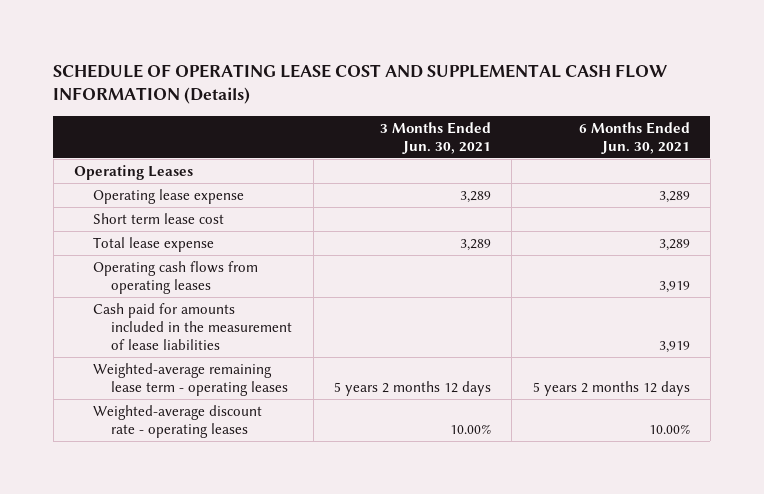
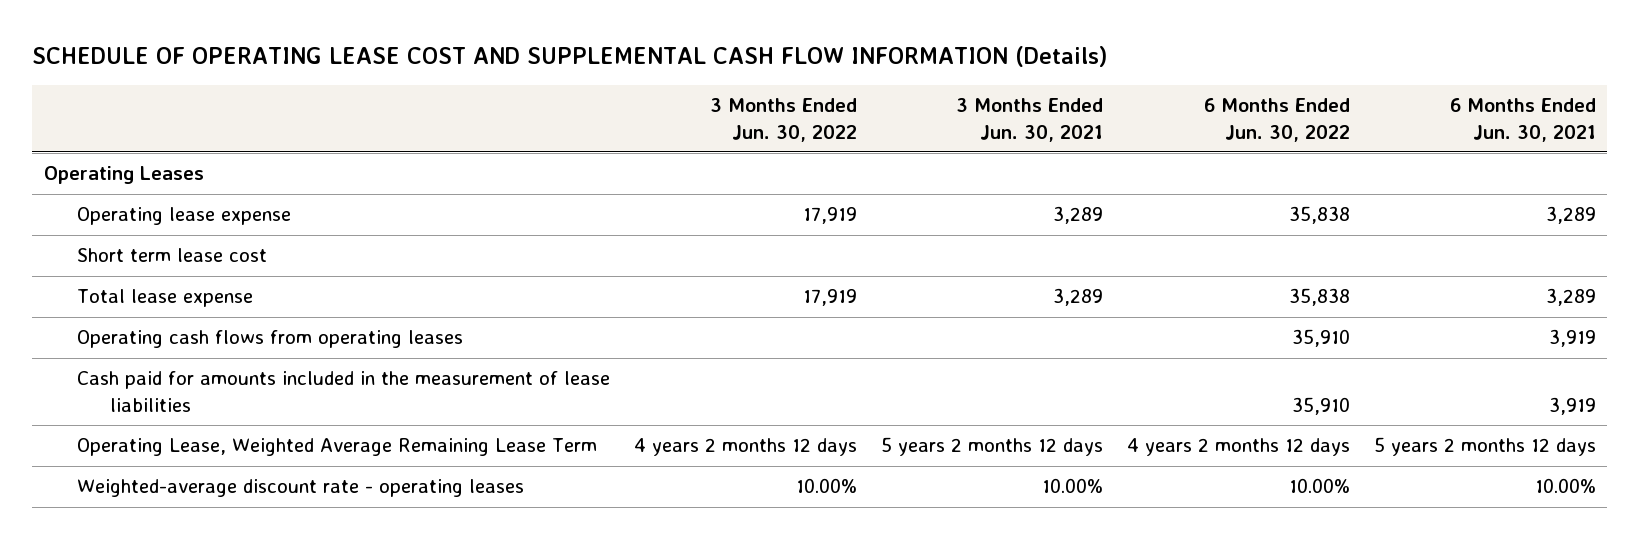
- | 3 Months Ended Jun. 30, 2021 | 6 Months Ended Jun. 30, 2021
+ | 3 Months Ended Jun. 30, 2022 | 3 Months Ended Jun. 30, 2021 | 6 Months Ended Jun. 30, 2022 | 6 Months Ended Jun. 30, 2021
- Weighted-average remaining lease term - operating leases | 5 years 2 months 12 days | 5 years 2 months 12 days
+ Operating Lease, Weighted Average Remaining Lease Term | 4 years 2 months 12 days | 5 years 2 months 12 days | 4 years 2 months 12 days | 5 years 2 months 12 days

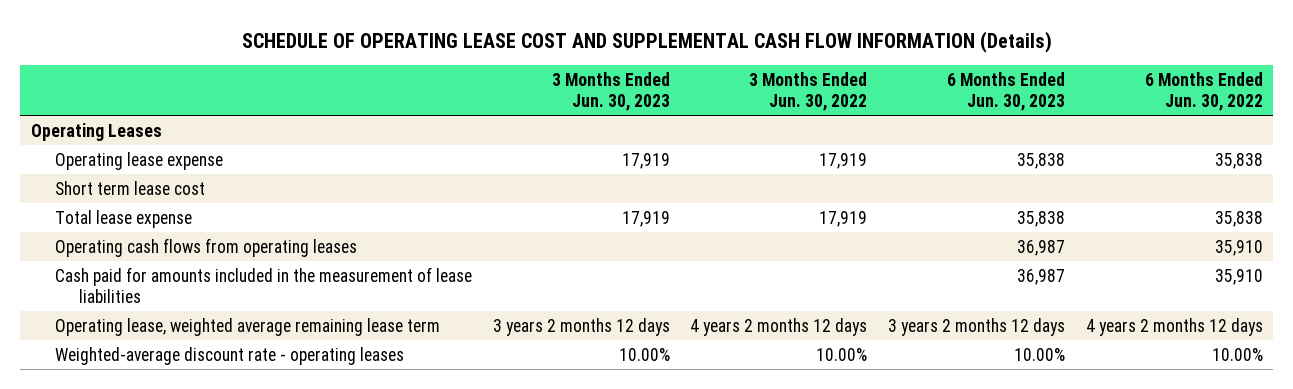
- | 3 Months Ended Jun. 30, 2022 | 3 Months Ended Jun. 30, 2021 | 6 Months Ended Jun. 30, 2022 | 6 Months Ended Jun. 30, 2021
+ | 3 Months Ended Jun. 30, 2023 | 3 Months Ended Jun. 30, 2022 | 6 Months Ended Jun. 30, 2023 | 6 Months Ended Jun. 30, 2022
- Operating Lease, Weighted Average Remaining Lease Term | 4 years 2 months 12 days | 5 years 2 months 12 days | 4 years 2 months 12 days | 5 years 2 months 12 days
+ Operating lease, weighted average remaining lease term | 3 years 2 months 12 days | 4 years 2 months 12 days | 3 years 2 months 12 days | 4 years 2 months 12 days

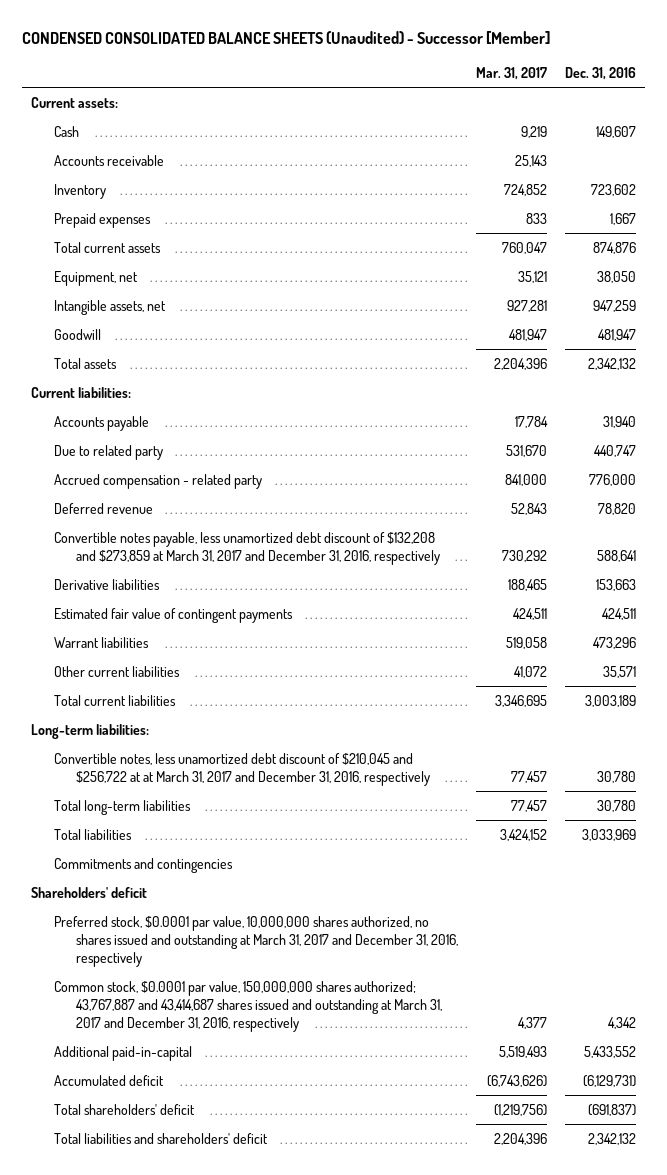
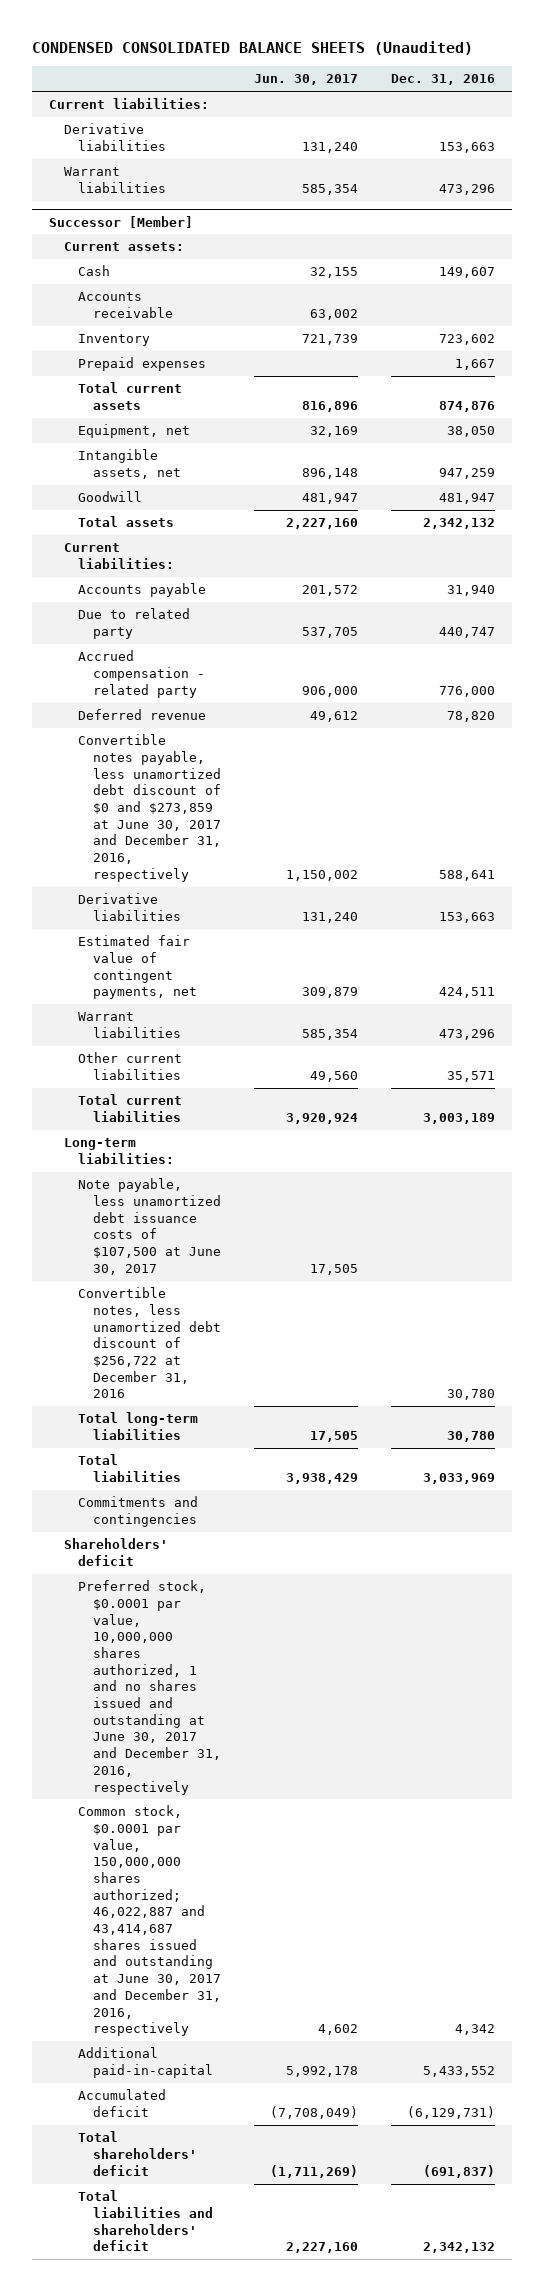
- CONDENSED CONSOLIDATED BALANCE SHEETS (Unaudited) - Successor [Member]
+ CONDENSED CONSOLIDATED BALANCE SHEETS (Unaudited)
- | Mar. 31, 2017 | Dec. 31, 2016
+ | Jun. 30, 2017 | Dec. 31, 2016
+ Current liabilities:
+ Derivative liabilities | 131,240 | 153,663
+ Warrant liabilities | 585,354 | 473,296
+ Successor [Member]
- Convertible notes payable, less unamortized debt discount of $132,208 and $273,859 at March 31, 2017 and December 31, 2016, respectively | 730,292 | 588,641
+ Convertible notes payable, less unamortized debt discount of $0 and $273,859 at June 30, 2017 and December 31, 2016, respectively | 1,150,002 | 588,641
- Estimated fair value of contingent payments | 424,511 | 424,511
+ Estimated fair value of contingent payments, net | 309,879 | 424,511
- Convertible notes, less unamortized debt discount of $210,045 and $256,722 at at March 31, 2017 and December 31, 2016, respectively | 77,457 | 30,780
+ Note payable, less unamortized debt issuance costs of $107,500 at June 30, 2017 | 17,505 |
+ Convertible notes, less unamortized debt discount of $256,722 at December 31, 2016 | | 30,780
- Preferred stock, $0.0001 par value, 10,000,000 shares authorized, no shares issued and outstanding at March 31, 2017 and December 31, 2016, respectively
- Common stock, $0.0001 par value, 150,000,000 shares authorized; 43,767,887 and 43,414,687 shares issued and outstanding at March 31, 2017 and December 31, 2016, respectively | 4,377 | 4,342
+ Preferred stock, $0.0001 par value, 10,000,000 shares authorized, 1 and no shares issued and outstanding at June 30, 2017 and December 31, 2016, respectively
+ Common stock, $0.0001 par value, 150,000,000 shares authorized; 46,022,887 and 43,414,687 shares issued and outstanding at June 30, 2017 and December 31, 2016, respectively | 4,602 | 4,342

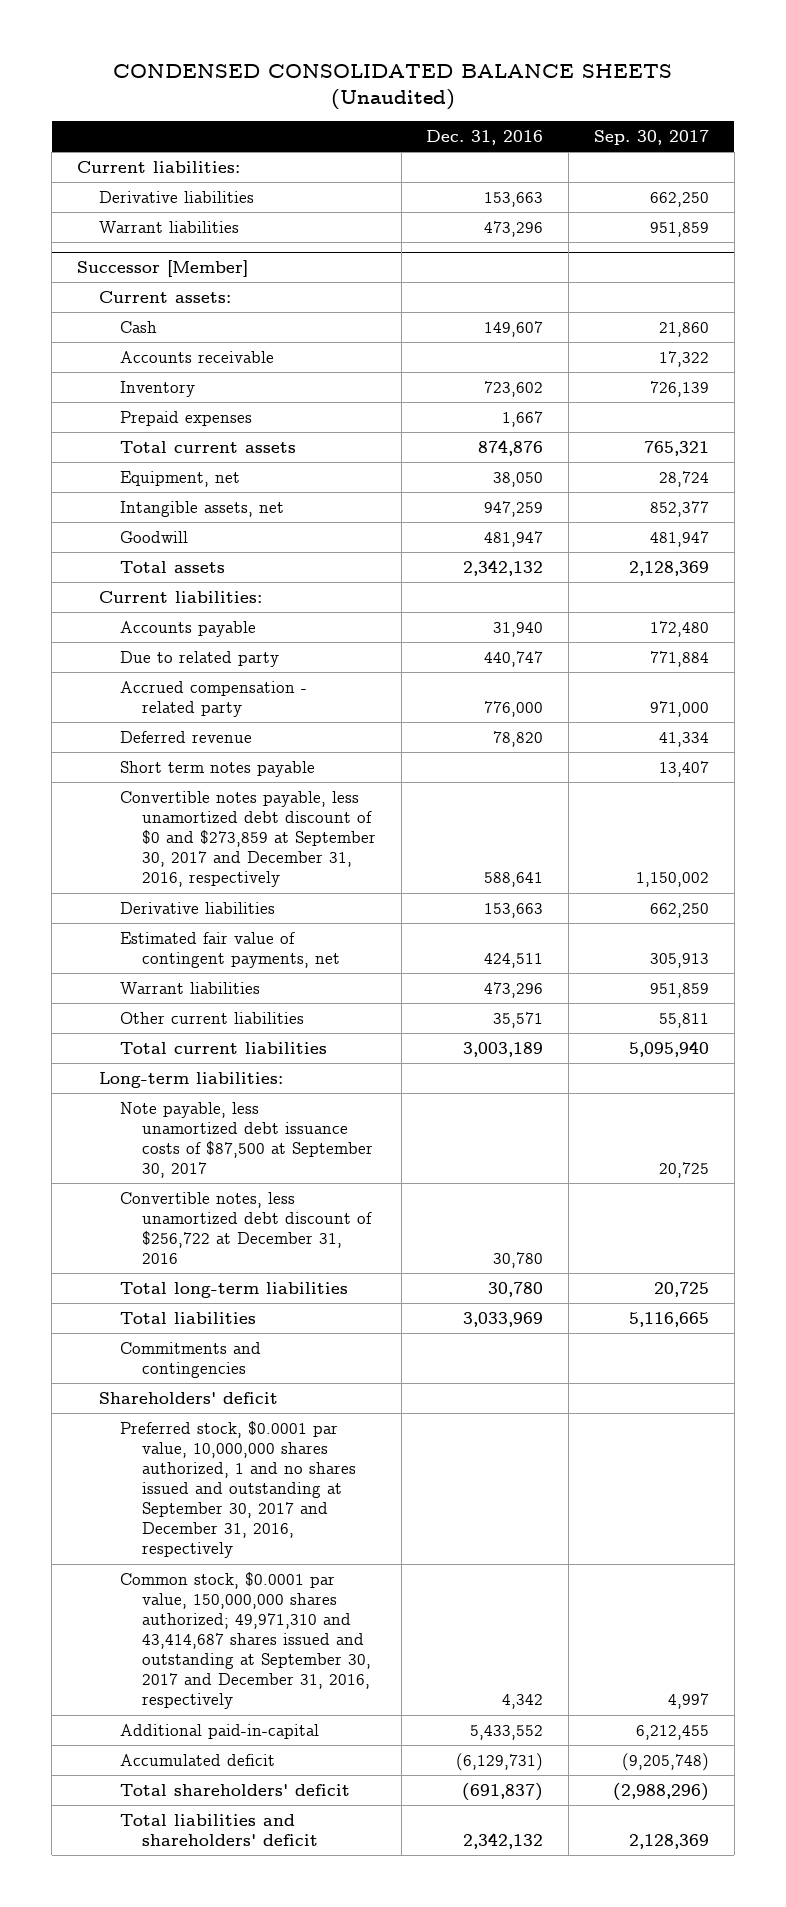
- | Jun. 30, 2017 | Dec. 31, 2016
+ | Dec. 31, 2016 | Sep. 30, 2017
@ Successor [Member]
- Convertible notes payable, less unamortized debt discount of $0 and $273,859 at June 30, 2017 and December 31, 2016, respectively | 1,150,002 | 588,641
+ Short term notes payable | | 13,407
+ Convertible notes payable, less unamortized debt discount of $0 and $273,859 at September 30, 2017 and December 31, 2016, respectively | 588,641 | 1,150,002
- Note payable, less unamortized debt issuance costs of $107,500 at June 30, 2017 | 17,505 |
+ Note payable, less unamortized debt issuance costs of $87,500 at September 30, 2017 | | 20,725
- Preferred stock, $0.0001 par value, 10,000,000 shares authorized, 1 and no shares issued and outstanding at June 30, 2017 and December 31, 2016, respectively
- Common stock, $0.0001 par value, 150,000,000 shares authorized; 46,022,887 and 43,414,687 shares issued and outstanding at June 30, 2017 and December 31, 2016, respectively | 4,602 | 4,342
+ Preferred stock, $0.0001 par value, 10,000,000 shares authorized, 1 and no shares issued and outstanding at September 30, 2017 and December 31, 2016, respectively
+ Common stock, $0.0001 par value, 150,000,000 shares authorized; 49,971,310 and 43,414,687 shares issued and outstanding at September 30, 2017 and December 31, 2016, respectively | 4,342 | 4,997

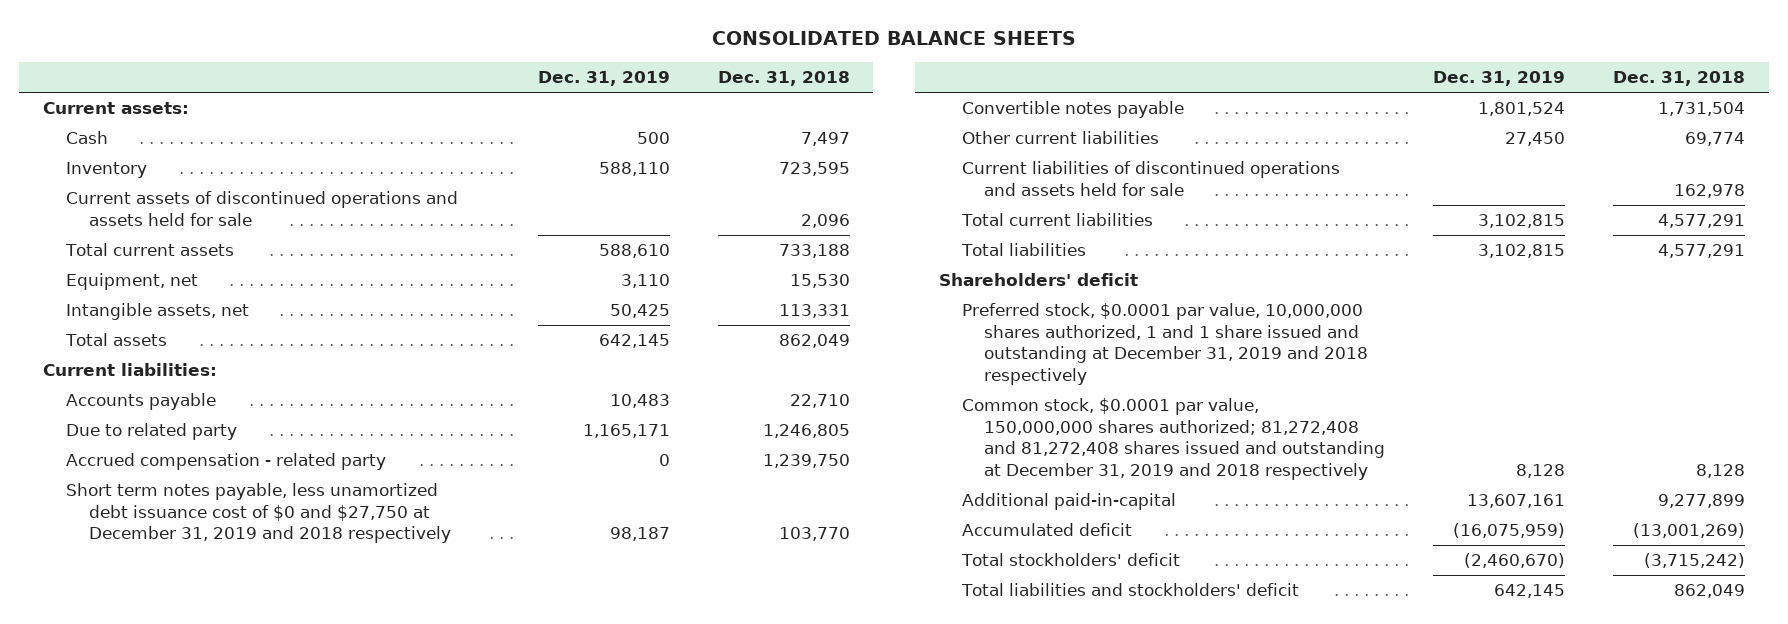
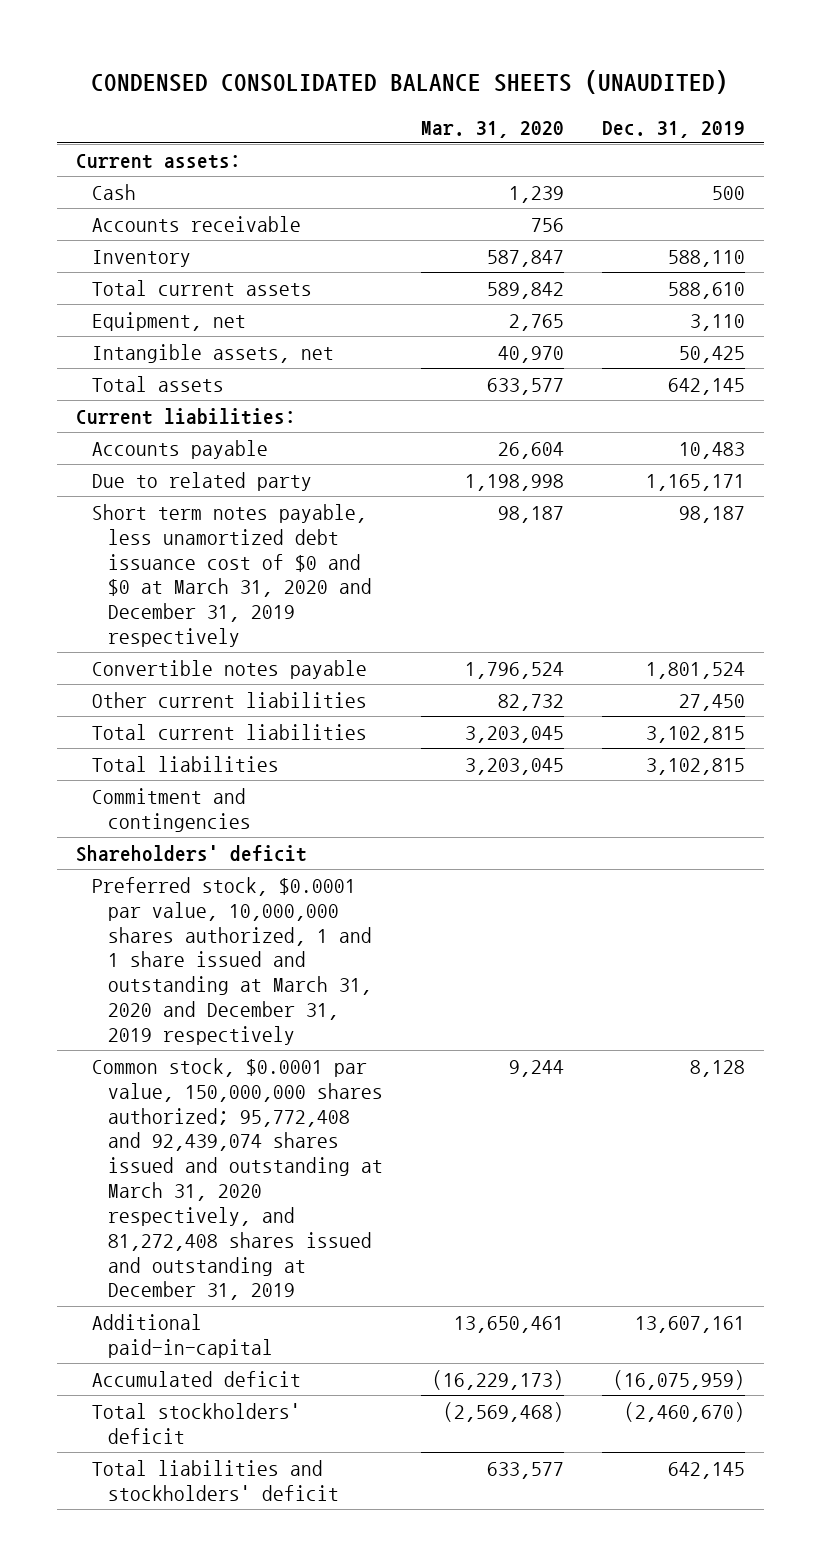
- CONSOLIDATED BALANCE SHEETS
+ CONDENSED CONSOLIDATED BALANCE SHEETS (UNAUDITED)
- | Dec. 31, 2019 | Dec. 31, 2018
+ | Mar. 31, 2020 | Dec. 31, 2019
+ Accounts receivable | 756 |
- Current assets of discontinued operations and assets held for sale | | 2,096
- Accrued compensation - related party | 0 | 1,239,750
- Short term notes payable, less unamortized debt issuance cost of $0 and $27,750 at December 31, 2019 and 2018 respectively | 98,187 | 103,770
+ Short term notes payable, less unamortized debt issuance cost of $0 and $0 at March 31, 2020 and December 31, 2019 respectively | 98,187 | 98,187
- Current liabilities of discontinued operations and assets held for sale | | 162,978
+ Commitment and contingencies
- Preferred stock, $0.0001 par value, 10,000,000 shares authorized, 1 and 1 share issued and outstanding at December 31, 2019 and 2018 respectively
- Common stock, $0.0001 par value, 150,000,000 shares authorized; 81,272,408 and 81,272,408 shares issued and outstanding at December 31, 2019 and 2018 respectively | 8,128 | 8,128
+ Preferred stock, $0.0001 par value, 10,000,000 shares authorized, 1 and 1 share issued and outstanding at March 31, 2020 and December 31, 2019 respectively
+ Common stock, $0.0001 par value, 150,000,000 shares authorized; 95,772,408 and 92,439,074 shares issued and outstanding at March 31, 2020 respectively, and 81,272,408 shares issued and outstanding at December 31, 2019 | 9,244 | 8,128

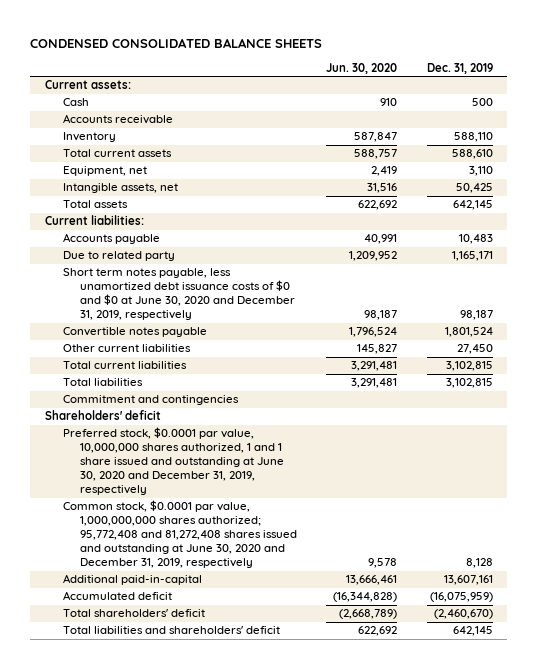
- CONDENSED CONSOLIDATED BALANCE SHEETS (UNAUDITED)
+ CONDENSED CONSOLIDATED BALANCE SHEETS
- | Mar. 31, 2020 | Dec. 31, 2019
+ | Jun. 30, 2020 | Dec. 31, 2019
- Short term notes payable, less unamortized debt issuance cost of $0 and $0 at March 31, 2020 and December 31, 2019 respectively | 98,187 | 98,187
+ Short term notes payable, less unamortized debt issuance costs of $0 and $0 at June 30, 2020 and December 31, 2019, respectively | 98,187 | 98,187
- Preferred stock, $0.0001 par value, 10,000,000 shares authorized, 1 and 1 share issued and outstanding at March 31, 2020 and December 31, 2019 respectively
- Common stock, $0.0001 par value, 150,000,000 shares authorized; 95,772,408 and 92,439,074 shares issued and outstanding at March 31, 2020 respectively, and 81,272,408 shares issued and outstanding at December 31, 2019 | 9,244 | 8,128
+ Preferred stock, $0.0001 par value, 10,000,000 shares authorized, 1 and 1 share issued and outstanding at June 30, 2020 and December 31, 2019, respectively
+ Common stock, $0.0001 par value, 1,000,000,000 shares authorized; 95,772,408 and 81,272,408 shares issued and outstanding at June 30, 2020 and December 31, 2019, respectively | 9,578 | 8,128
- Total stockholders' deficit | (2,569,468) | (2,460,670)
- Total liabilities and stockholders' deficit | 633,577 | 642,145
+ Total shareholders' deficit | (2,668,789) | (2,460,670)
+ Total liabilities and shareholders' deficit | 622,692 | 642,145

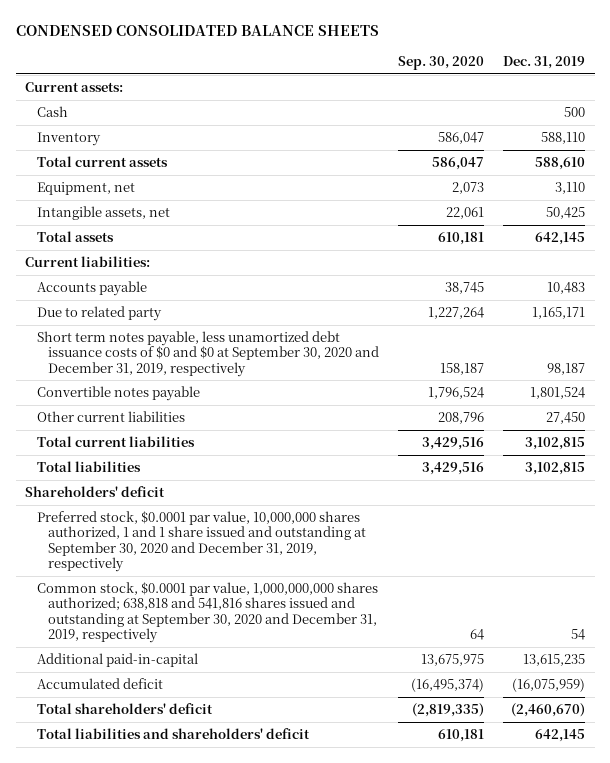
- | Jun. 30, 2020 | Dec. 31, 2019
+ | Sep. 30, 2020 | Dec. 31, 2019
- Accounts receivable
- Short term notes payable, less unamortized debt issuance costs of $0 and $0 at June 30, 2020 and December 31, 2019, respectively | 98,187 | 98,187
+ Short term notes payable, less unamortized debt issuance costs of $0 and $0 at September 30, 2020 and December 31, 2019, respectively | 158,187 | 98,187
- Commitment and contingencies
- Preferred stock, $0.0001 par value, 10,000,000 shares authorized, 1 and 1 share issued and outstanding at June 30, 2020 and December 31, 2019, respectively
- Common stock, $0.0001 par value, 1,000,000,000 shares authorized; 95,772,408 and 81,272,408 shares issued and outstanding at June 30, 2020 and December 31, 2019, respectively | 9,578 | 8,128
- Additional paid-in-capital | 13,666,461 | 13,607,161
+ Preferred stock, $0.0001 par value, 10,000,000 shares authorized, 1 and 1 share issued and outstanding at September 30, 2020 and December 31, 2019, respectively
+ Common stock, $0.0001 par value, 1,000,000,000 shares authorized; 638,818 and 541,816 shares issued and outstanding at September 30, 2020 and December 31, 2019, respectively | 64 | 54
+ Additional paid-in-capital | 13,675,975 | 13,615,235

